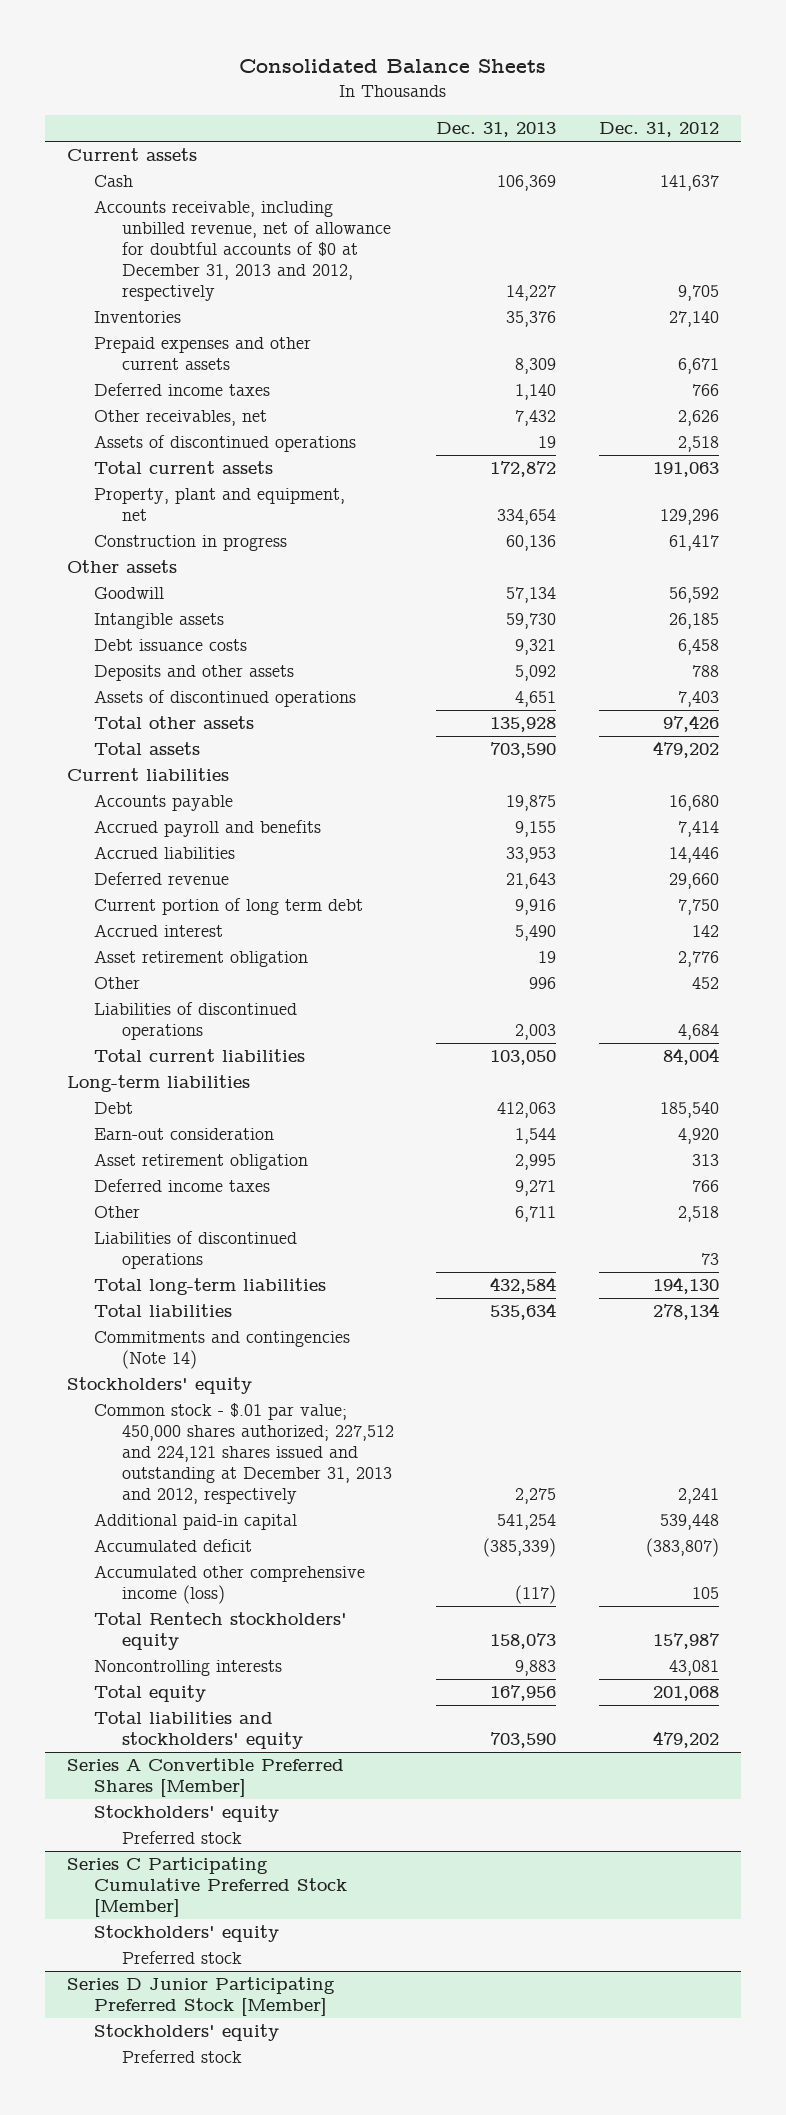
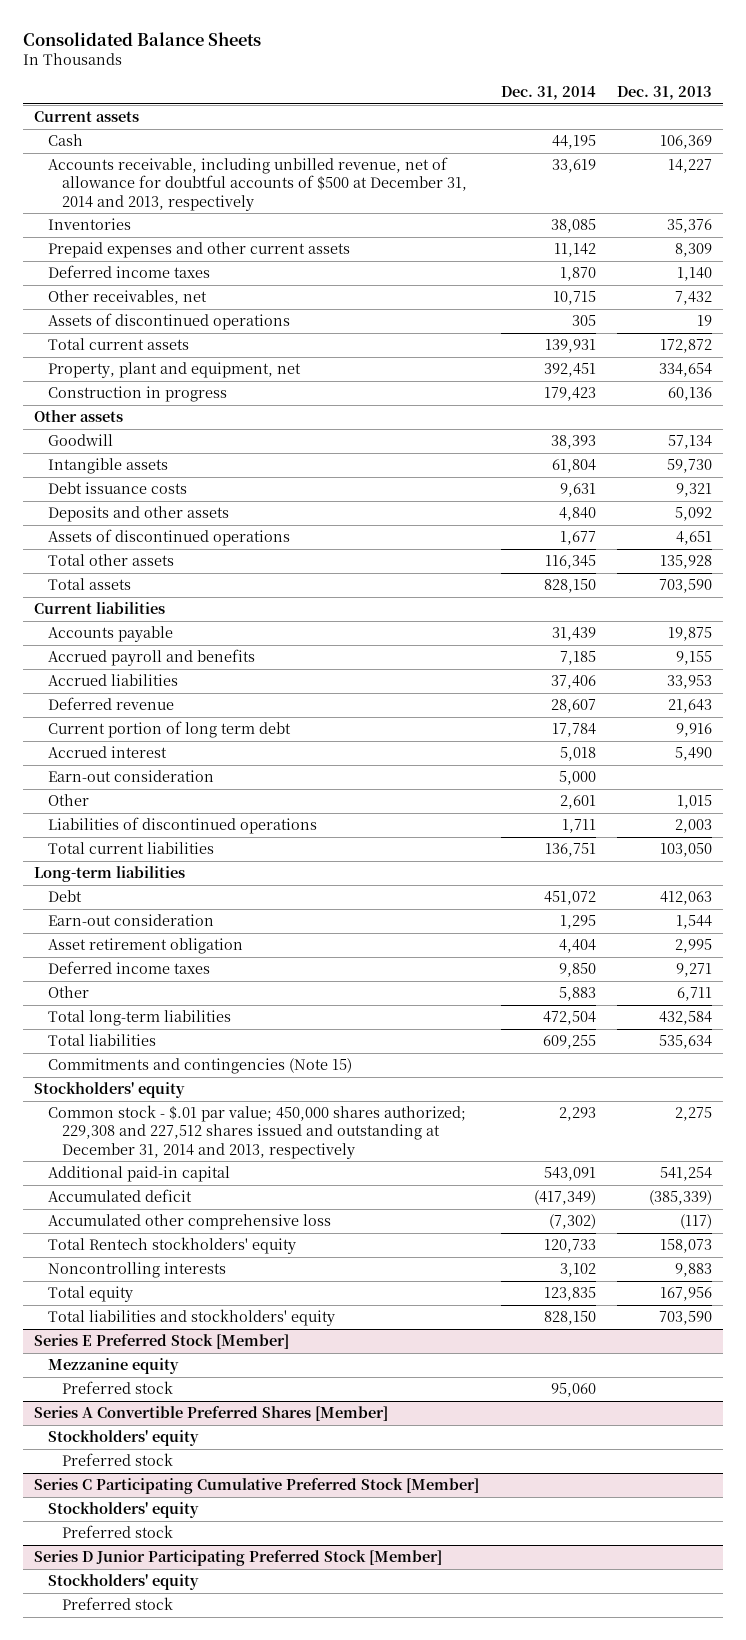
- | Dec. 31, 2013 | Dec. 31, 2012
+ | Dec. 31, 2014 | Dec. 31, 2013
- Accounts receivable, including unbilled revenue, net of allowance for doubtful accounts of $0 at December 31, 2013 and 2012, respectively | 14,227 | 9,705
+ Accounts receivable, including unbilled revenue, net of allowance for doubtful accounts of $500 at December 31, 2014 and 2013, respectively | 33,619 | 14,227
- Asset retirement obligation | 19 | 2,776
- Other | 996 | 452
+ Earn-out consideration | 5,000 |
+ Other | 2,601 | 1,015
- Liabilities of discontinued operations | | 73
- Commitments and contingencies (Note 14)
+ Commitments and contingencies (Note 15)
- Common stock - $.01 par value; 450,000 shares authorized; 227,512 and 224,121 shares issued and outstanding at December 31, 2013 and 2012, respectively | 2,275 | 2,241
+ Common stock - $.01 par value; 450,000 shares authorized; 229,308 and 227,512 shares issued and outstanding at December 31, 2014 and 2013, respectively | 2,293 | 2,275
- Accumulated other comprehensive income (loss) | (117) | 105
+ Accumulated other comprehensive loss | (7,302) | (117)
+ Series E Preferred Stock [Member]
+ Mezzanine equity
+ Preferred stock | 95,060 |

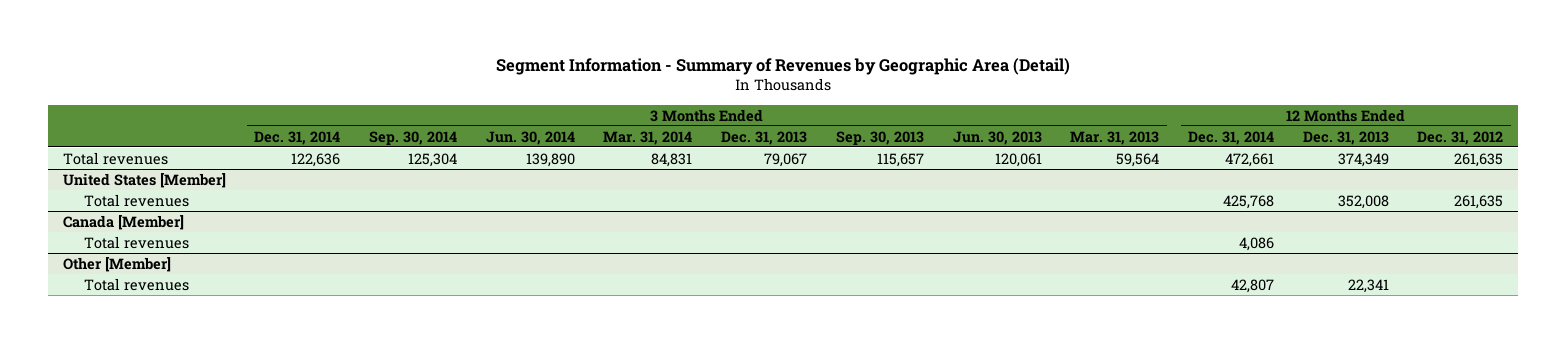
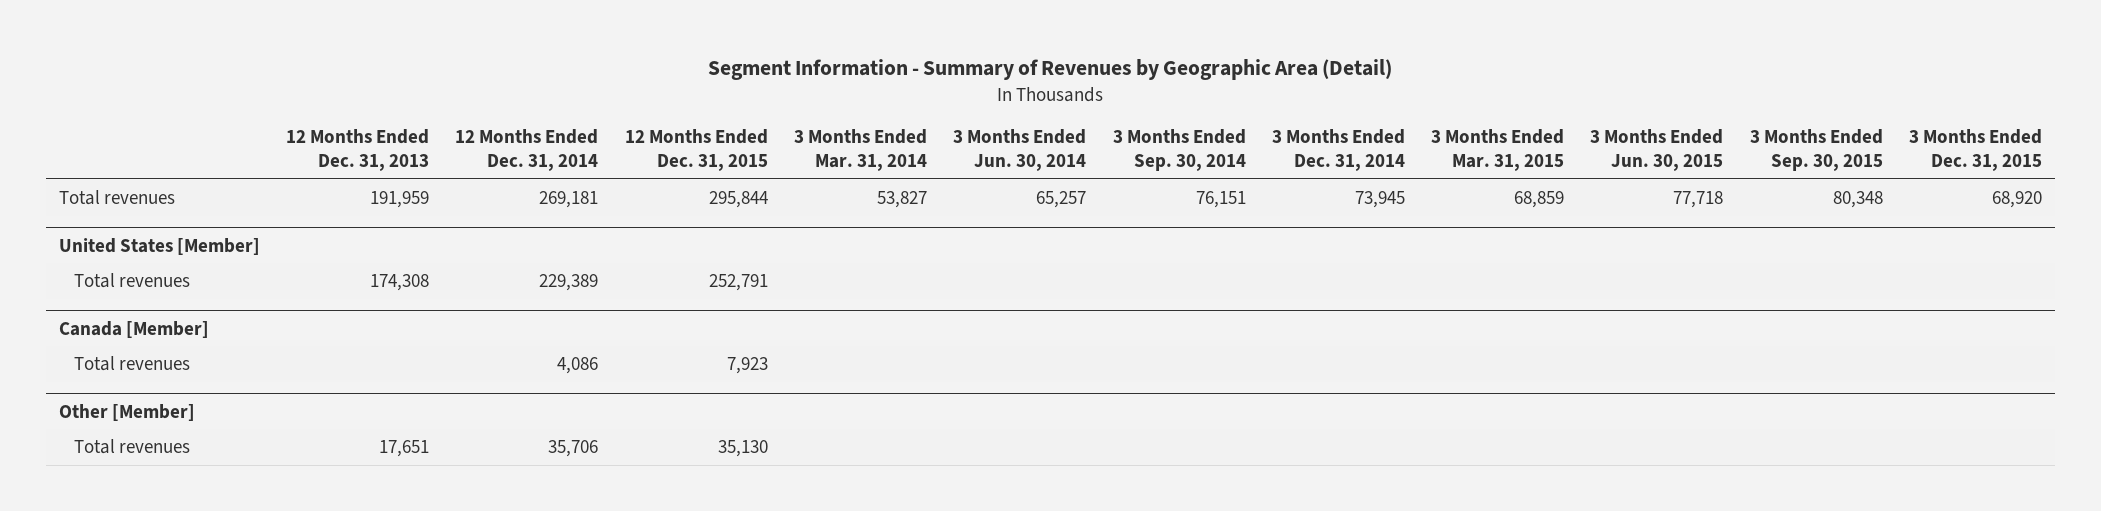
- | 3 Months Ended Dec. 31, 2014 | 3 Months Ended Sep. 30, 2014 | 3 Months Ended Jun. 30, 2014 | 3 Months Ended Mar. 31, 2014 | 3 Months Ended Dec. 31, 2013 | 3 Months Ended Sep. 30, 2013 | 3 Months Ended Jun. 30, 2013 | 3 Months Ended Mar. 31, 2013 | 12 Months Ended Dec. 31, 2014 | 12 Months Ended Dec. 31, 2013 | 12 Months Ended Dec. 31, 2012
+ | 12 Months Ended Dec. 31, 2013 | 12 Months Ended Dec. 31, 2014 | 12 Months Ended Dec. 31, 2015 | 3 Months Ended Mar. 31, 2014 | 3 Months Ended Jun. 30, 2014 | 3 Months Ended Sep. 30, 2014 | 3 Months Ended Dec. 31, 2014 | 3 Months Ended Mar. 31, 2015 | 3 Months Ended Jun. 30, 2015 | 3 Months Ended Sep. 30, 2015 | 3 Months Ended Dec. 31, 2015
- Total revenues | 122,636 | 125,304 | 139,890 | 84,831 | 79,067 | 115,657 | 120,061 | 59,564 | 472,661 | 374,349 | 261,635
+ Total revenues | 191,959 | 269,181 | 295,844 | 53,827 | 65,257 | 76,151 | 73,945 | 68,859 | 77,718 | 80,348 | 68,920
@ United States [Member]
- Total revenues | | | | | | | | | 425,768 | 352,008 | 261,635
+ Total revenues | 174,308 | 229,389 | 252,791 | | | | | | | |
@ Other [Member]
- Total revenues | | | | | | | | | 42,807 | 22,341 |
+ Total revenues | 17,651 | 35,706 | 35,130 | | | | | | | |

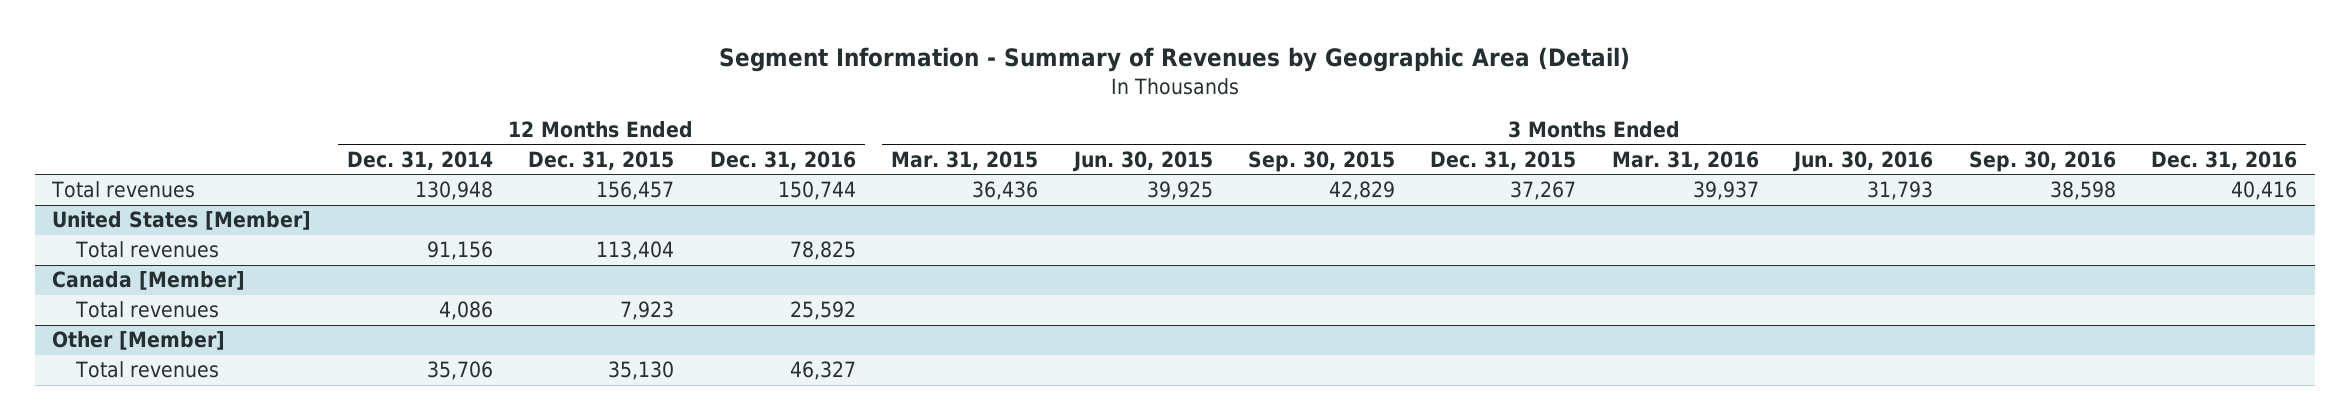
- | 12 Months Ended Dec. 31, 2013 | 12 Months Ended Dec. 31, 2014 | 12 Months Ended Dec. 31, 2015 | 3 Months Ended Mar. 31, 2014 | 3 Months Ended Jun. 30, 2014 | 3 Months Ended Sep. 30, 2014 | 3 Months Ended Dec. 31, 2014 | 3 Months Ended Mar. 31, 2015 | 3 Months Ended Jun. 30, 2015 | 3 Months Ended Sep. 30, 2015 | 3 Months Ended Dec. 31, 2015
+ | 12 Months Ended Dec. 31, 2014 | 12 Months Ended Dec. 31, 2015 | 12 Months Ended Dec. 31, 2016 | 3 Months Ended Mar. 31, 2015 | 3 Months Ended Jun. 30, 2015 | 3 Months Ended Sep. 30, 2015 | 3 Months Ended Dec. 31, 2015 | 3 Months Ended Mar. 31, 2016 | 3 Months Ended Jun. 30, 2016 | 3 Months Ended Sep. 30, 2016 | 3 Months Ended Dec. 31, 2016
- Total revenues | 191,959 | 269,181 | 295,844 | 53,827 | 65,257 | 76,151 | 73,945 | 68,859 | 77,718 | 80,348 | 68,920
+ Total revenues | 130,948 | 156,457 | 150,744 | 36,436 | 39,925 | 42,829 | 37,267 | 39,937 | 31,793 | 38,598 | 40,416
@ United States [Member]
- Total revenues | 174,308 | 229,389 | 252,791 | | | | | | | |
+ Total revenues | 91,156 | 113,404 | 78,825 | | | | | | | |

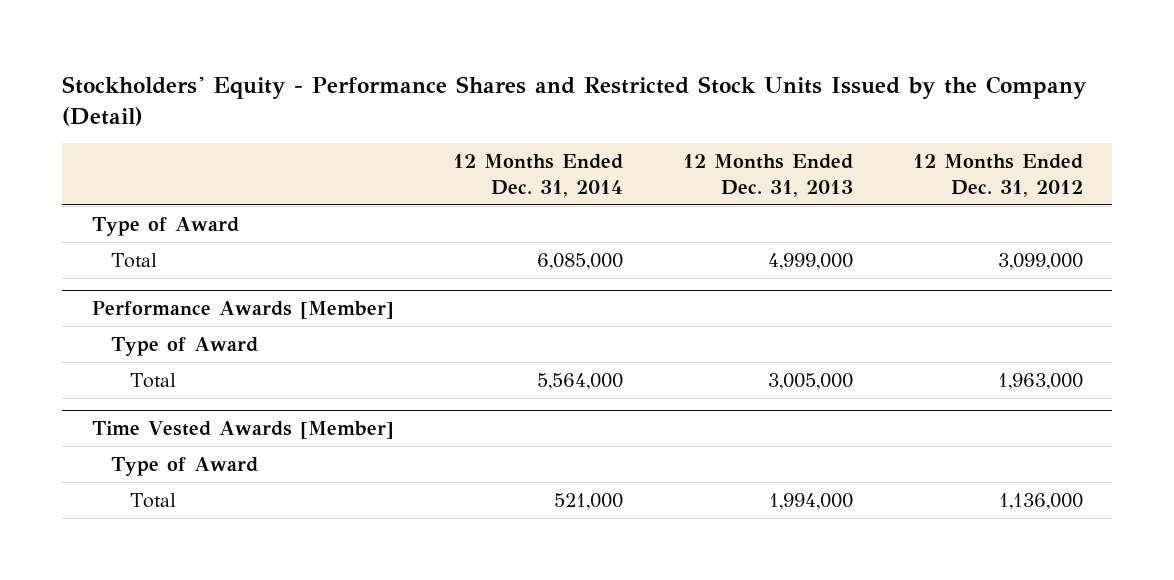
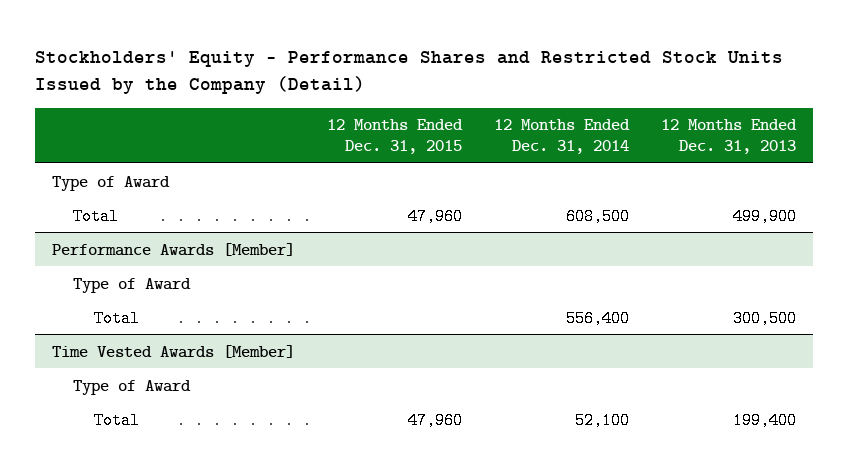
- | 12 Months Ended Dec. 31, 2014 | 12 Months Ended Dec. 31, 2013 | 12 Months Ended Dec. 31, 2012
+ | 12 Months Ended Dec. 31, 2015 | 12 Months Ended Dec. 31, 2014 | 12 Months Ended Dec. 31, 2013
- Total | 6,085,000 | 4,999,000 | 3,099,000
+ Total | 47,960 | 608,500 | 499,900
@ Performance Awards [Member]
- Total | 5,564,000 | 3,005,000 | 1,963,000
+ Total | | 556,400 | 300,500
@ Time Vested Awards [Member]
- Total | 521,000 | 1,994,000 | 1,136,000
+ Total | 47,960 | 52,100 | 199,400

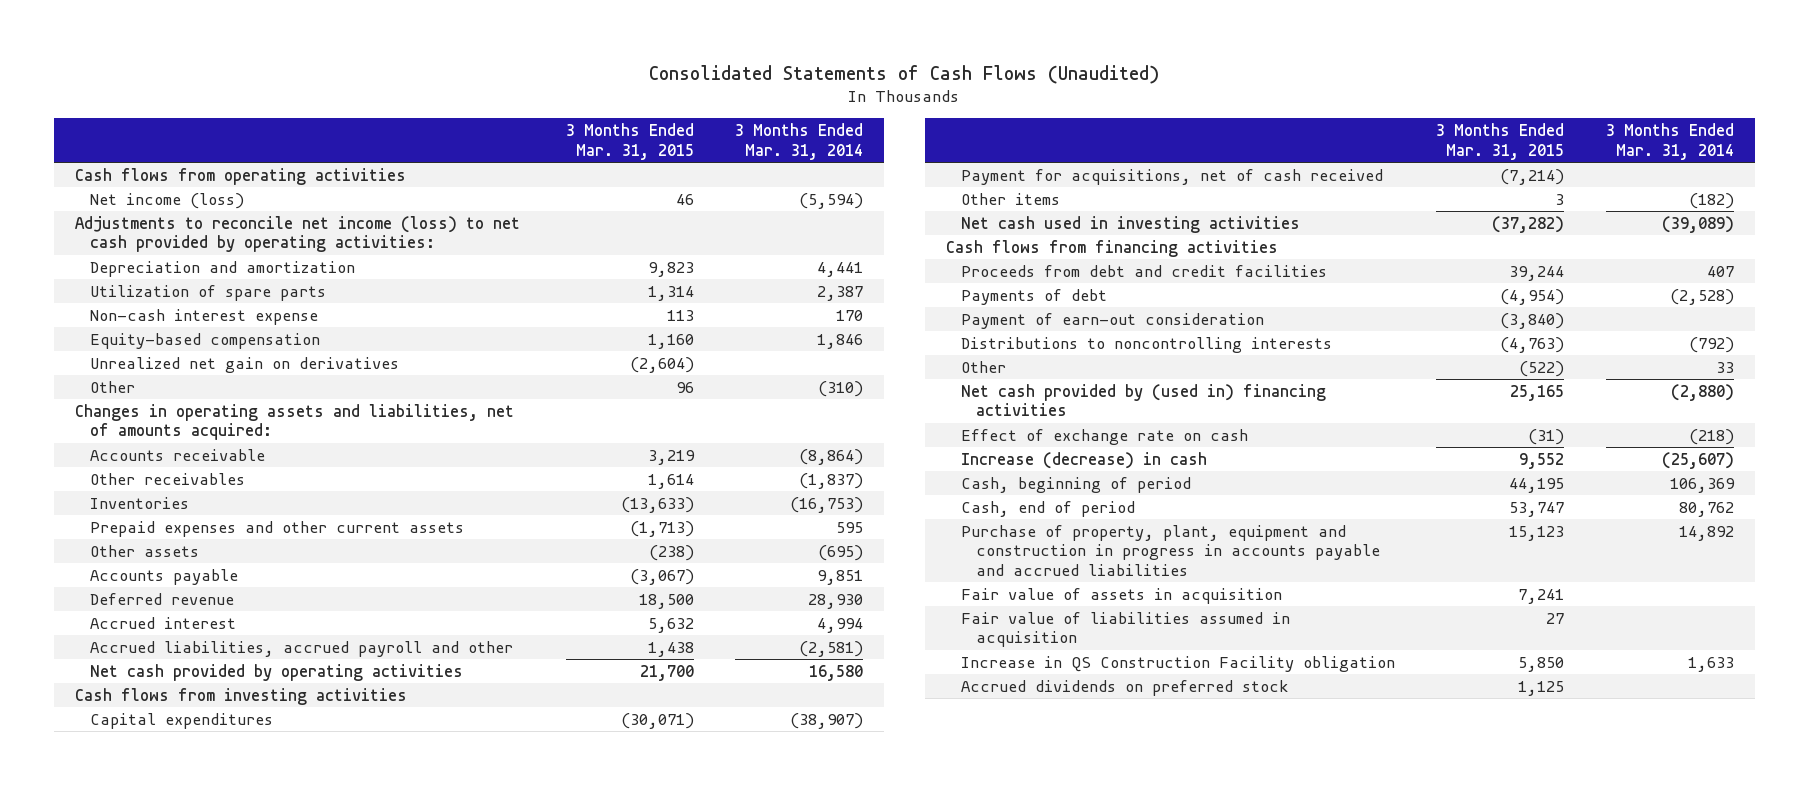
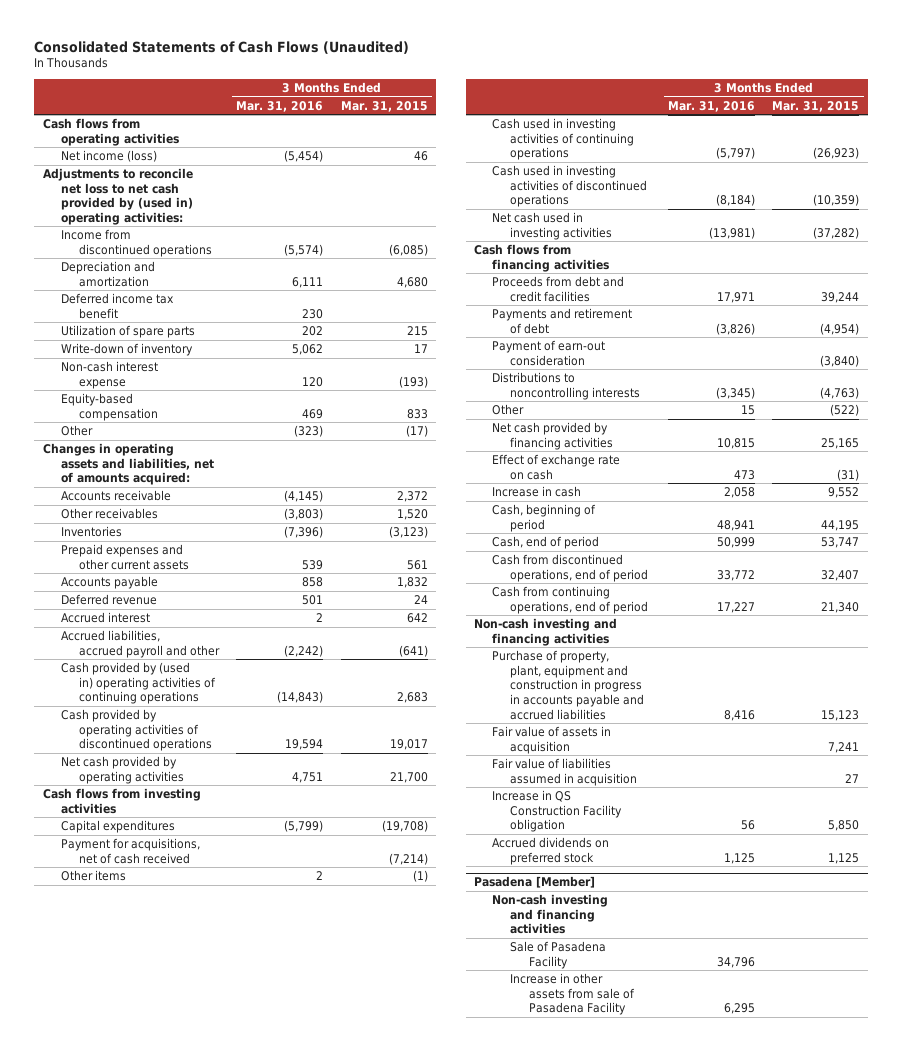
- | 3 Months Ended Mar. 31, 2015 | 3 Months Ended Mar. 31, 2014
+ | 3 Months Ended Mar. 31, 2016 | 3 Months Ended Mar. 31, 2015
- Adjustments to reconcile net income (loss) to net cash provided by operating activities:
- Depreciation and amortization | 9,823 | 4,441
- Utilization of spare parts | 1,314 | 2,387
- Non-cash interest expense | 113 | 170
- Equity-based compensation | 1,160 | 1,846
- Unrealized net gain on derivatives | (2,604) |
- Other | 96 | (310)
+ Adjustments to reconcile net loss to net cash provided by (used in) operating activities:
+ Income from discontinued operations | (5,574) | (6,085)
+ Depreciation and amortization | 6,111 | 4,680
+ Deferred income tax benefit | 230 |
+ Utilization of spare parts | 202 | 215
+ Write-down of inventory | 5,062 | 17
+ Non-cash interest expense | 120 | (193)
+ Equity-based compensation | 469 | 833
+ Other | (323) | (17)
- Accounts receivable | 3,219 | (8,864)
- Other receivables | 1,614 | (1,837)
- Inventories | (13,633) | (16,753)
- Prepaid expenses and other current assets | (1,713) | 595
- Other assets | (238) | (695)
- Accounts payable | (3,067) | 9,851
- Deferred revenue | 18,500 | 28,930
- Accrued interest | 5,632 | 4,994
- Accrued liabilities, accrued payroll and other | 1,438 | (2,581)
+ Accounts receivable | (4,145) | 2,372
+ Other receivables | (3,803) | 1,520
+ Inventories | (7,396) | (3,123)
+ Prepaid expenses and other current assets | 539 | 561
+ Accounts payable | 858 | 1,832
+ Deferred revenue | 501 | 24
+ Accrued interest | 2 | 642
+ Accrued liabilities, accrued payroll and other | (2,242) | (641)
+ Cash provided by (used in) operating activities of continuing operations | (14,843) | 2,683
+ Cash provided by operating activities of discontinued operations | 19,594 | 19,017
- Capital expenditures | (30,071) | (38,907)
+ Capital expenditures | (5,799) | (19,708)
- Other items | 3 | (182)
+ Other items | 2 | (1)
+ Cash used in investing activities of continuing operations | (5,797) | (26,923)
+ Cash used in investing activities of discontinued operations | (8,184) | (10,359)
- Payments of debt | (4,954) | (2,528)
+ Payments and retirement of debt | (3,826) | (4,954)
- Net cash provided by (used in) financing activities | 25,165 | (2,880)
+ Net cash provided by financing activities | 10,815 | 25,165
- Increase (decrease) in cash | 9,552 | (25,607)
+ Increase in cash | 2,058 | 9,552
+ Cash from discontinued operations, end of period | 33,772 | 32,407
+ Cash from continuing operations, end of period | 17,227 | 21,340
+ Non-cash investing and financing activities
+ Pasadena [Member]
+ Non-cash investing and financing activities
+ Sale of Pasadena Facility | 34,796 |
+ Increase in other assets from sale of Pasadena Facility | 6,295 |

